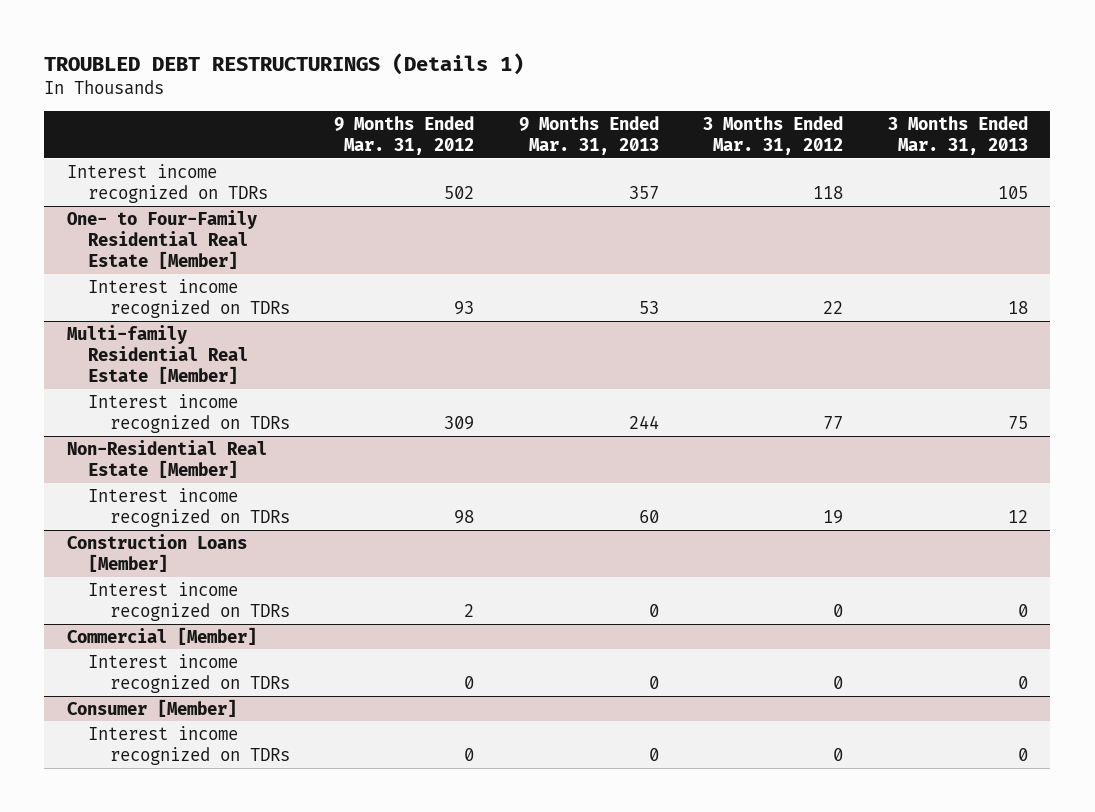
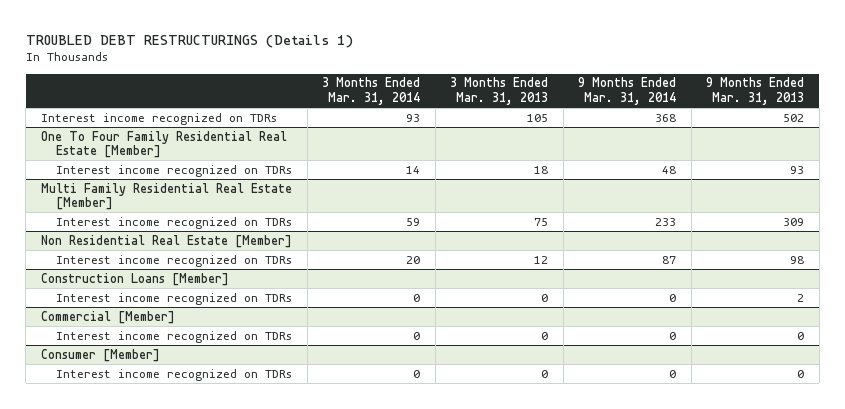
- | 9 Months Ended Mar. 31, 2012 | 9 Months Ended Mar. 31, 2013 | 3 Months Ended Mar. 31, 2012 | 3 Months Ended Mar. 31, 2013
+ | 3 Months Ended Mar. 31, 2014 | 3 Months Ended Mar. 31, 2013 | 9 Months Ended Mar. 31, 2014 | 9 Months Ended Mar. 31, 2013
- Interest income recognized on TDRs | 502 | 357 | 118 | 105
- One- to Four-Family Residential Real Estate [Member]
- Interest income recognized on TDRs | 93 | 53 | 22 | 18
- Multi-family Residential Real Estate [Member]
- Interest income recognized on TDRs | 309 | 244 | 77 | 75
- Non-Residential Real Estate [Member]
- Interest income recognized on TDRs | 98 | 60 | 19 | 12
+ Interest income recognized on TDRs | 93 | 105 | 368 | 502
+ One To Four Family Residential Real Estate [Member]
+ Interest income recognized on TDRs | 14 | 18 | 48 | 93
+ Multi Family Residential Real Estate [Member]
+ Interest income recognized on TDRs | 59 | 75 | 233 | 309
+ Non Residential Real Estate [Member]
+ Interest income recognized on TDRs | 20 | 12 | 87 | 98
@ Construction Loans [Member]
- Interest income recognized on TDRs | 2 | 0 | 0 | 0
+ Interest income recognized on TDRs | 0 | 0 | 0 | 2

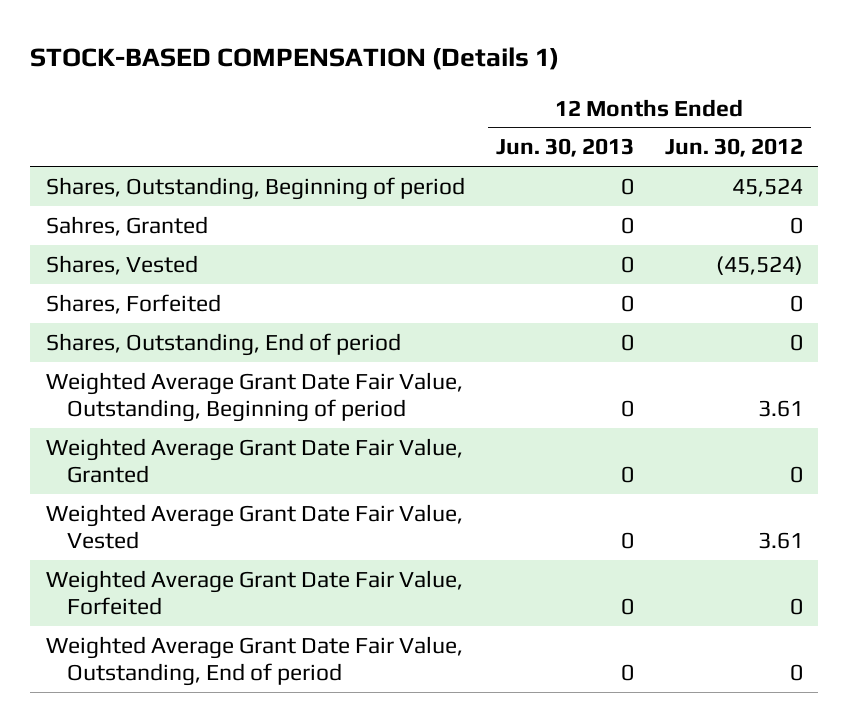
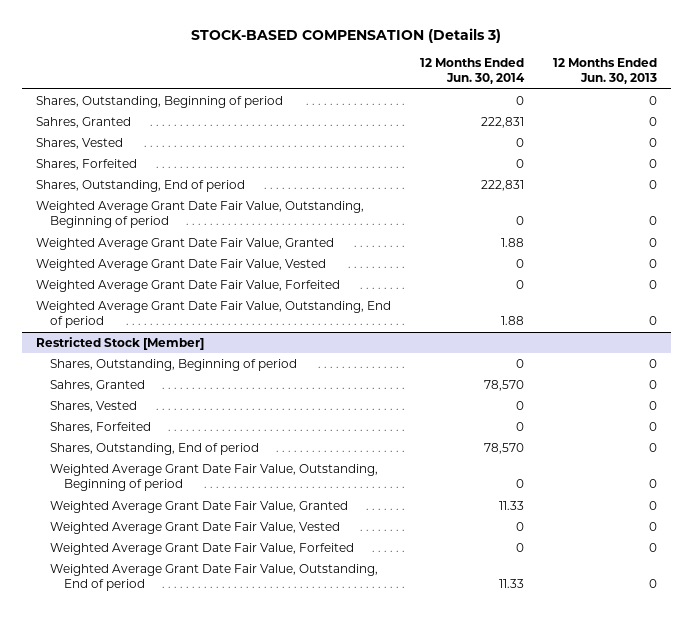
- STOCK-BASED COMPENSATION (Details 1)
+ STOCK-BASED COMPENSATION (Details 3)
- | 12 Months Ended Jun. 30, 2013 | 12 Months Ended Jun. 30, 2012
+ | 12 Months Ended Jun. 30, 2014 | 12 Months Ended Jun. 30, 2013
+ Restricted Stock [Member]
+ Shares, Outstanding, Beginning of period | 0 | 0
+ Sahres, Granted | 78,570 | 0
+ Shares, Vested | 0 | 0
+ Shares, Forfeited | 0 | 0
+ Shares, Outstanding, End of period | 78,570 | 0
+ Weighted Average Grant Date Fair Value, Outstanding, Beginning of period | 0 | 0
+ Weighted Average Grant Date Fair Value, Granted | 11.33 | 0
+ Weighted Average Grant Date Fair Value, Vested | 0 | 0
+ Weighted Average Grant Date Fair Value, Forfeited | 0 | 0
+ Weighted Average Grant Date Fair Value, Outstanding, End of period | 11.33 | 0

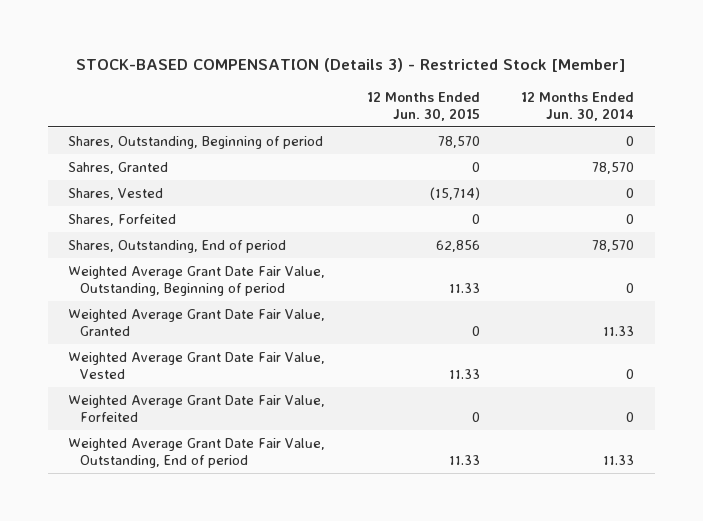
- STOCK-BASED COMPENSATION (Details 3)
+ STOCK-BASED COMPENSATION (Details 3) - Restricted Stock [Member]
- | 12 Months Ended Jun. 30, 2014 | 12 Months Ended Jun. 30, 2013
+ | 12 Months Ended Jun. 30, 2015 | 12 Months Ended Jun. 30, 2014
- Sahres, Granted | 222,831 | 0
- Shares, Vested | 0 | 0
- Shares, Forfeited | 0 | 0
- Shares, Outstanding, End of period | 222,831 | 0
- Weighted Average Grant Date Fair Value, Outstanding, Beginning of period | 0 | 0
- Weighted Average Grant Date Fair Value, Granted | 1.88 | 0
- Weighted Average Grant Date Fair Value, Vested | 0 | 0
- Weighted Average Grant Date Fair Value, Forfeited | 0 | 0
- Weighted Average Grant Date Fair Value, Outstanding, End of period | 1.88 | 0
- Restricted Stock [Member]
- Shares, Outstanding, Beginning of period | 0 | 0

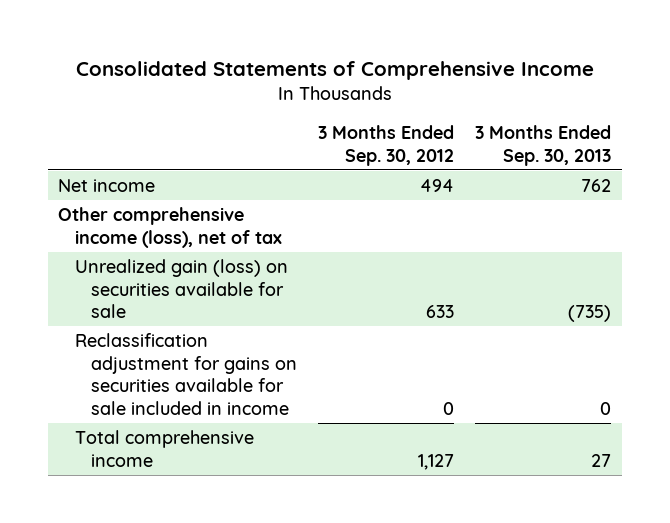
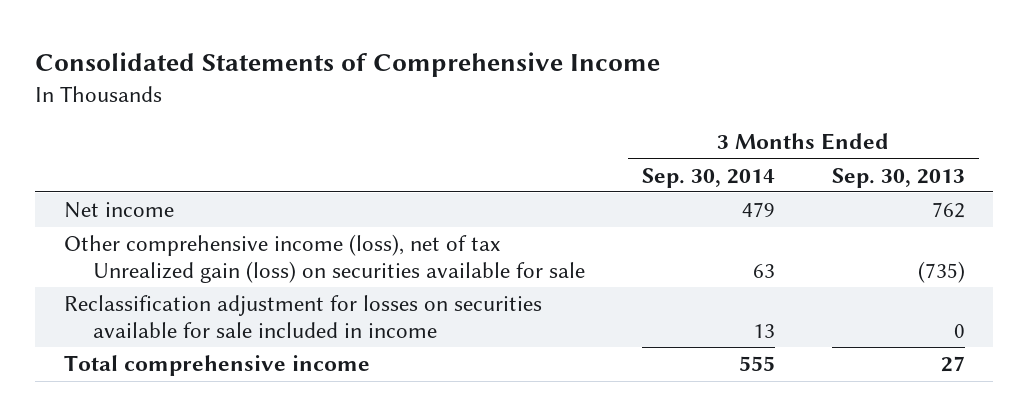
- | 3 Months Ended Sep. 30, 2012 | 3 Months Ended Sep. 30, 2013
+ | 3 Months Ended Sep. 30, 2014 | 3 Months Ended Sep. 30, 2013
- Other comprehensive income (loss), net of tax
- Unrealized gain (loss) on securities available for sale | 633 | (735)
- Reclassification adjustment for gains on securities available for sale included in income | 0 | 0
+ Other comprehensive income (loss), net of tax Unrealized gain (loss) on securities available for sale | 63 | (735)
+ Reclassification adjustment for losses on securities available for sale included in income | 13 | 0

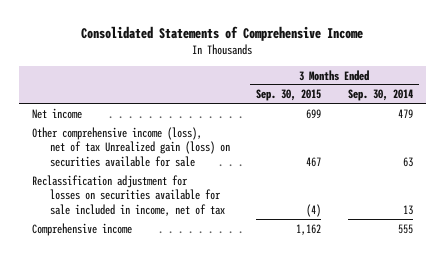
- | 3 Months Ended Sep. 30, 2014 | 3 Months Ended Sep. 30, 2013
+ | 3 Months Ended Sep. 30, 2015 | 3 Months Ended Sep. 30, 2014
- Reclassification adjustment for losses on securities available for sale included in income | 13 | 0
- Total comprehensive income | 555 | 27
+ Reclassification adjustment for losses on securities available for sale included in income, net of tax | (4) | 13
+ Comprehensive income | 1,162 | 555

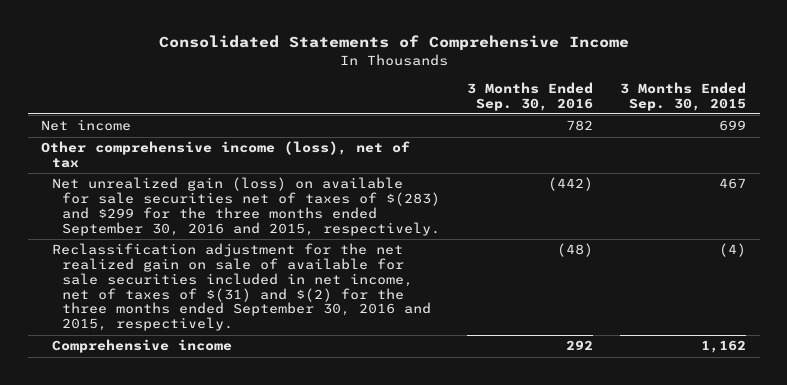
- | 3 Months Ended Sep. 30, 2015 | 3 Months Ended Sep. 30, 2014
+ | 3 Months Ended Sep. 30, 2016 | 3 Months Ended Sep. 30, 2015
- Other comprehensive income (loss), net of tax Unrealized gain (loss) on securities available for sale | 467 | 63
- Reclassification adjustment for losses on securities available for sale included in income, net of tax | (4) | 13
+ Other comprehensive income (loss), net of tax
+ Net unrealized gain (loss) on available for sale securities net of taxes of $(283) and $299 for the three months ended September 30, 2016 and 2015, respectively. | (442) | 467
+ Reclassification adjustment for the net realized gain on sale of available for sale securities included in net income, net of taxes of $(31) and $(2) for the three months ended September 30, 2016 and 2015, respectively. | (48) | (4)

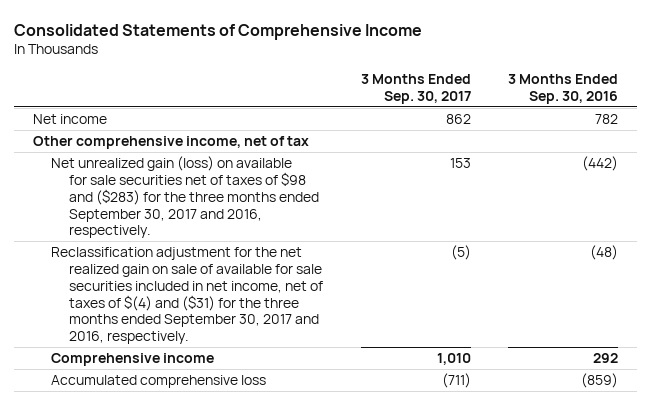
- | 3 Months Ended Sep. 30, 2016 | 3 Months Ended Sep. 30, 2015
+ | 3 Months Ended Sep. 30, 2017 | 3 Months Ended Sep. 30, 2016
- Other comprehensive income (loss), net of tax
- Net unrealized gain (loss) on available for sale securities net of taxes of $(283) and $299 for the three months ended September 30, 2016 and 2015, respectively. | (442) | 467
- Reclassification adjustment for the net realized gain on sale of available for sale securities included in net income, net of taxes of $(31) and $(2) for the three months ended September 30, 2016 and 2015, respectively. | (48) | (4)
+ Other comprehensive income, net of tax
+ Net unrealized gain (loss) on available for sale securities net of taxes of $98 and ($283) for the three months ended September 30, 2017 and 2016, respectively. | 153 | (442)
+ Reclassification adjustment for the net realized gain on sale of available for sale securities included in net income, net of taxes of $(4) and ($31) for the three months ended September 30, 2017 and 2016, respectively. | (5) | (48)
+ Accumulated comprehensive loss | (711) | (859)

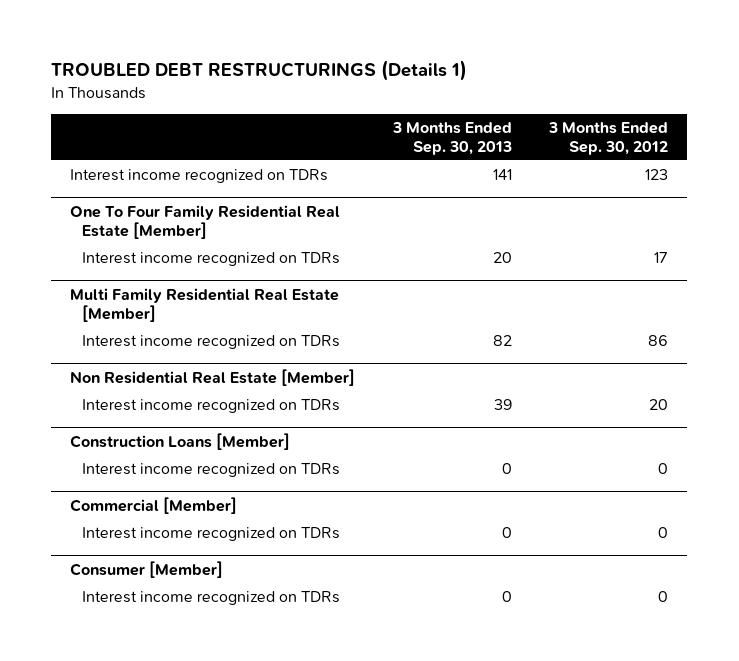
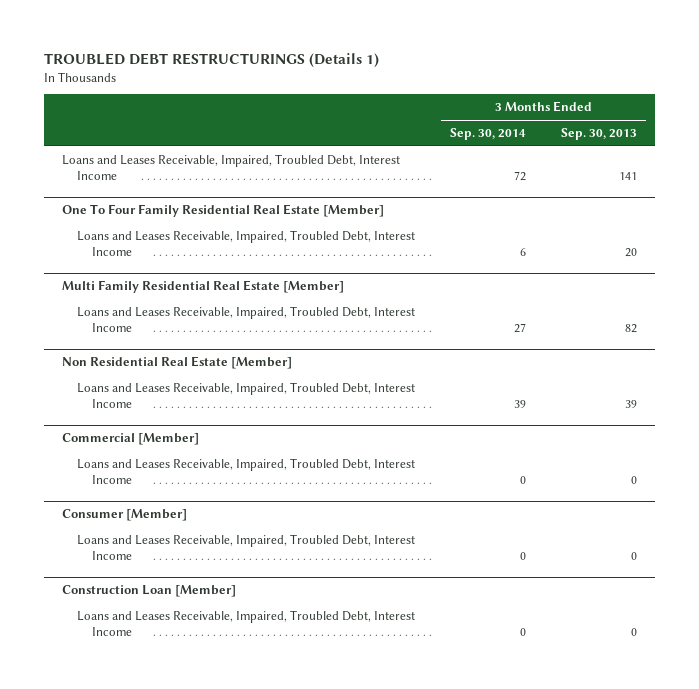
- | 3 Months Ended Sep. 30, 2013 | 3 Months Ended Sep. 30, 2012
+ | 3 Months Ended Sep. 30, 2014 | 3 Months Ended Sep. 30, 2013
- Interest income recognized on TDRs | 141 | 123
+ Loans and Leases Receivable, Impaired, Troubled Debt, Interest Income | 72 | 141
@ One To Four Family Residential Real Estate [Member]
- Interest income recognized on TDRs | 20 | 17
+ Loans and Leases Receivable, Impaired, Troubled Debt, Interest Income | 6 | 20
@ Multi Family Residential Real Estate [Member]
- Interest income recognized on TDRs | 82 | 86
+ Loans and Leases Receivable, Impaired, Troubled Debt, Interest Income | 27 | 82
@ Non Residential Real Estate [Member]
- Interest income recognized on TDRs | 39 | 20
- Construction Loans [Member]
- Interest income recognized on TDRs | 0 | 0
@ Non Residential Real Estate [Member]
+ Loans and Leases Receivable, Impaired, Troubled Debt, Interest Income | 39 | 39
@ Commercial [Member]
- Interest income recognized on TDRs | 0 | 0
+ Loans and Leases Receivable, Impaired, Troubled Debt, Interest Income | 0 | 0
@ Consumer [Member]
- Interest income recognized on TDRs | 0 | 0
+ Loans and Leases Receivable, Impaired, Troubled Debt, Interest Income | 0 | 0
+ Construction Loan [Member]
+ Loans and Leases Receivable, Impaired, Troubled Debt, Interest Income | 0 | 0

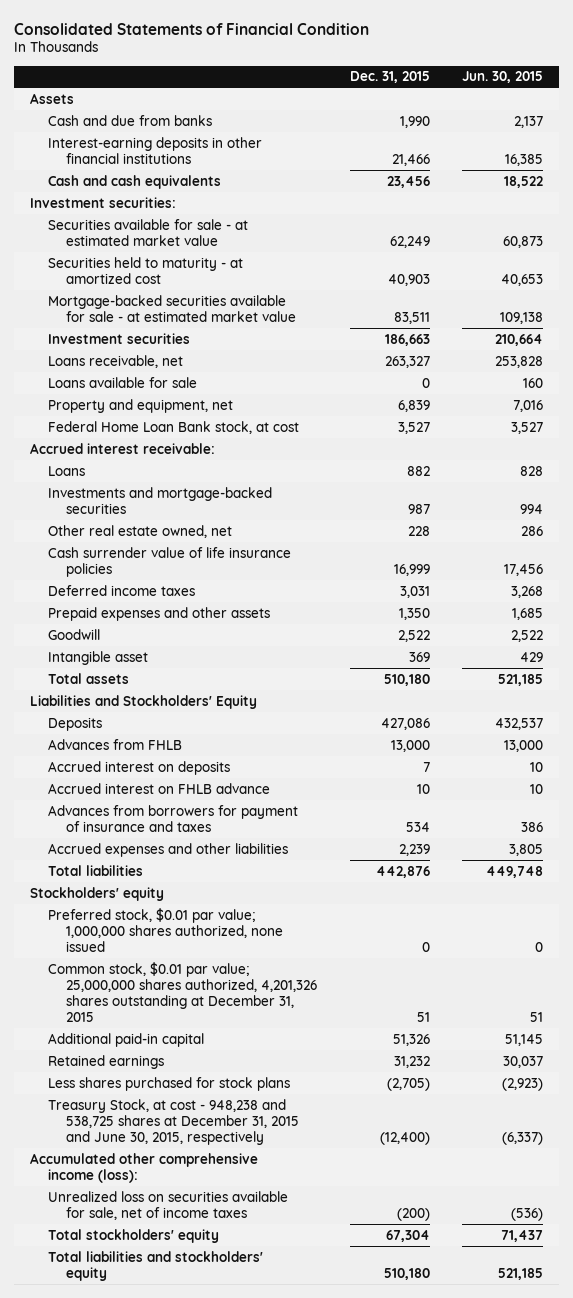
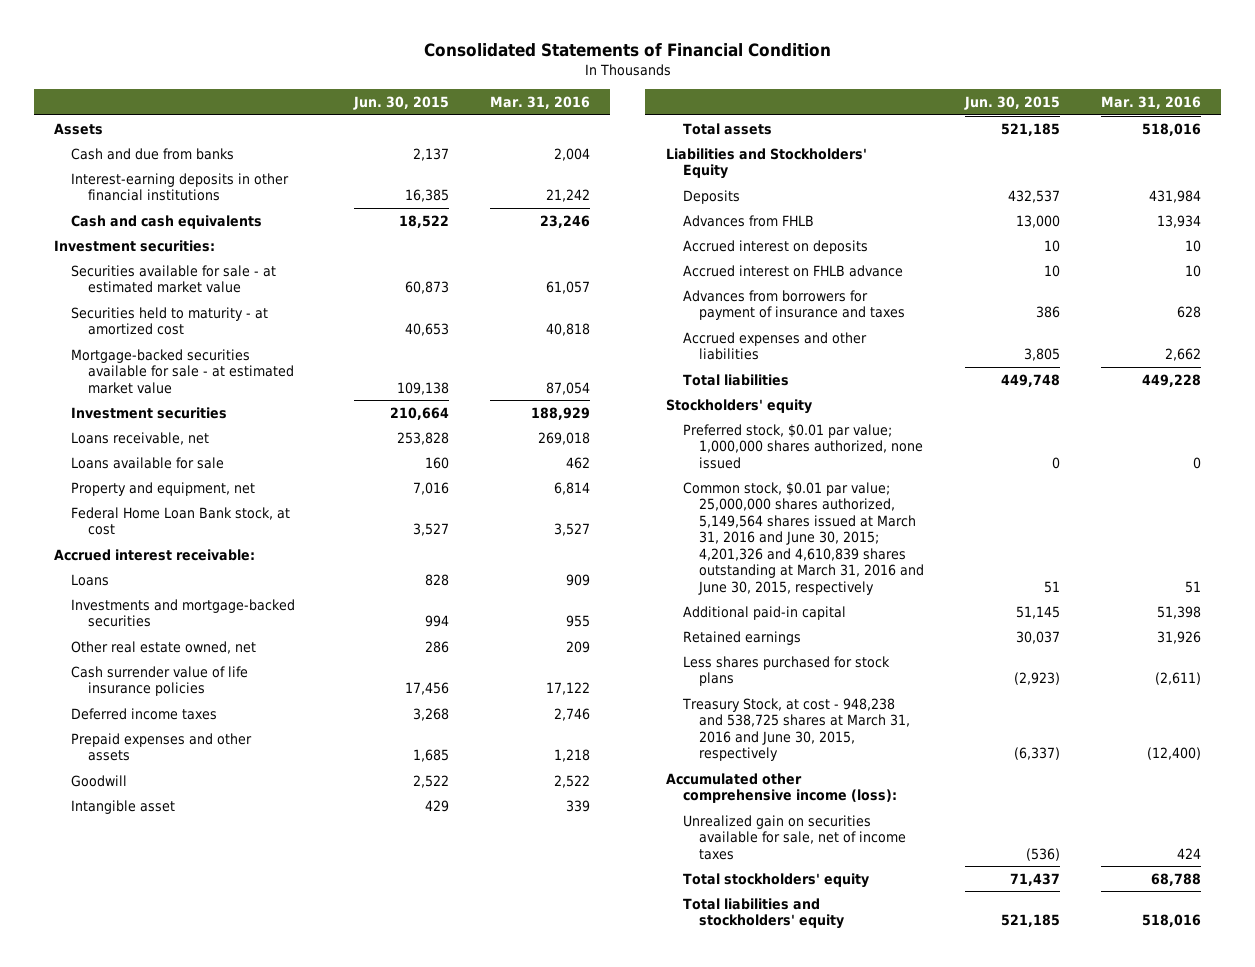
- | Dec. 31, 2015 | Jun. 30, 2015
+ | Jun. 30, 2015 | Mar. 31, 2016
- Common stock, $0.01 par value; 25,000,000 shares authorized, 4,201,326 shares outstanding at December 31, 2015 | 51 | 51
+ Common stock, $0.01 par value; 25,000,000 shares authorized, 5,149,564 shares issued at March 31, 2016 and June 30, 2015; 4,201,326 and 4,610,839 shares outstanding at March 31, 2016 and June 30, 2015, respectively | 51 | 51
- Treasury Stock, at cost - 948,238 and 538,725 shares at December 31, 2015 and June 30, 2015, respectively | (12,400) | (6,337)
+ Treasury Stock, at cost - 948,238 and 538,725 shares at March 31, 2016 and June 30, 2015, respectively | (6,337) | (12,400)
- Unrealized loss on securities available for sale, net of income taxes | (200) | (536)
+ Unrealized gain on securities available for sale, net of income taxes | (536) | 424

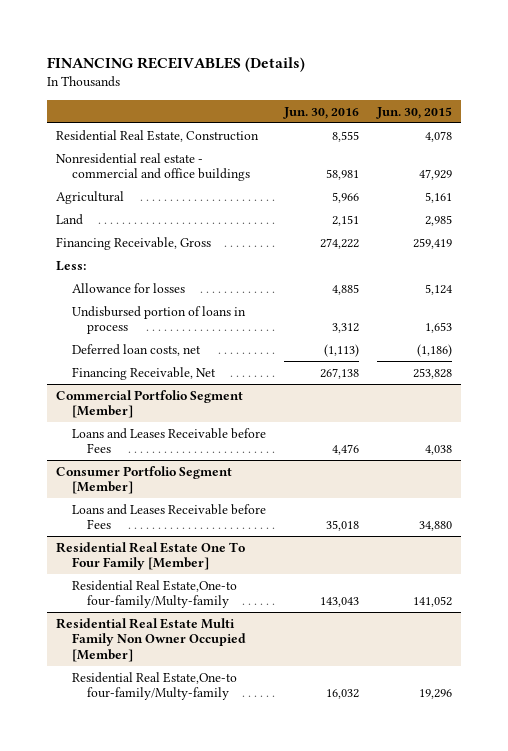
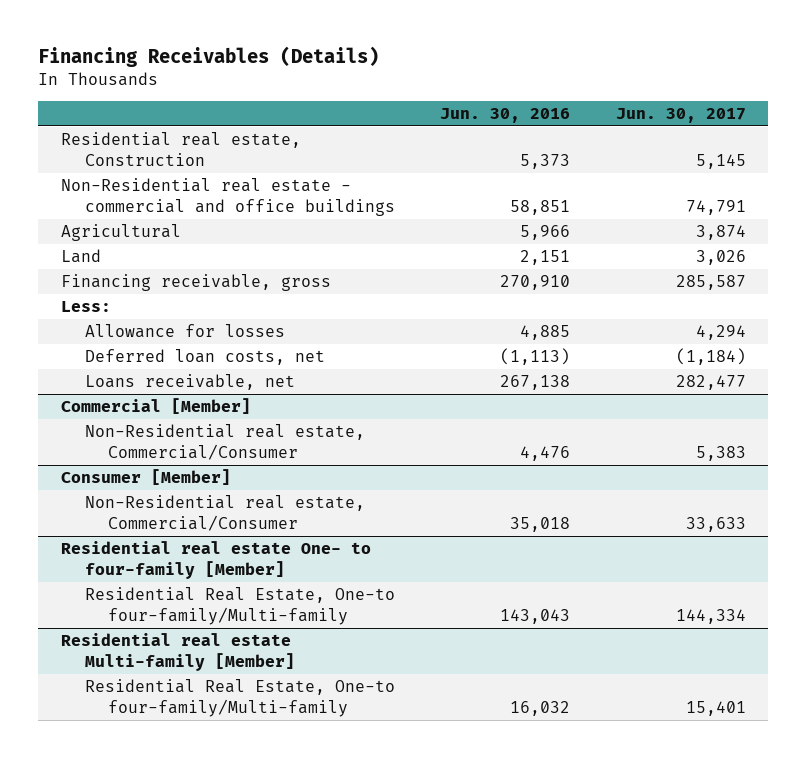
- FINANCING RECEIVABLES (Details)
+ Financing Receivables (Details)
- | Jun. 30, 2016 | Jun. 30, 2015
+ | Jun. 30, 2016 | Jun. 30, 2017
- Residential Real Estate, Construction | 8,555 | 4,078
- Nonresidential real estate - commercial and office buildings | 58,981 | 47,929
+ Residential real estate, Construction | 5,373 | 5,145
+ Non-Residential real estate - commercial and office buildings | 58,851 | 74,791
- Financing Receivable, Gross | 274,222 | 259,419
+ Financing receivable, gross | 270,910 | 285,587
- Undisbursed portion of loans in process | 3,312 | 1,653
- Financing Receivable, Net | 267,138 | 253,828
- Commercial Portfolio Segment [Member]
- Loans and Leases Receivable before Fees | 4,476 | 4,038
- Consumer Portfolio Segment [Member]
- Loans and Leases Receivable before Fees | 35,018 | 34,880
- Residential Real Estate One To Four Family [Member]
- Residential Real Estate,One-to four-family/Multy-family | 143,043 | 141,052
- Residential Real Estate Multi Family Non Owner Occupied [Member]
- Residential Real Estate,One-to four-family/Multy-family | 16,032 | 19,296
+ Loans receivable, net | 267,138 | 282,477
+ Commercial [Member]
+ Non-Residential real estate, Commercial/Consumer | 4,476 | 5,383
+ Consumer [Member]
+ Non-Residential real estate, Commercial/Consumer | 35,018 | 33,633
+ Residential real estate One- to four-family [Member]
+ Residential Real Estate, One-to four-family/Multi-family | 143,043 | 144,334
+ Residential real estate Multi-family [Member]
+ Residential Real Estate, One-to four-family/Multi-family | 16,032 | 15,401

